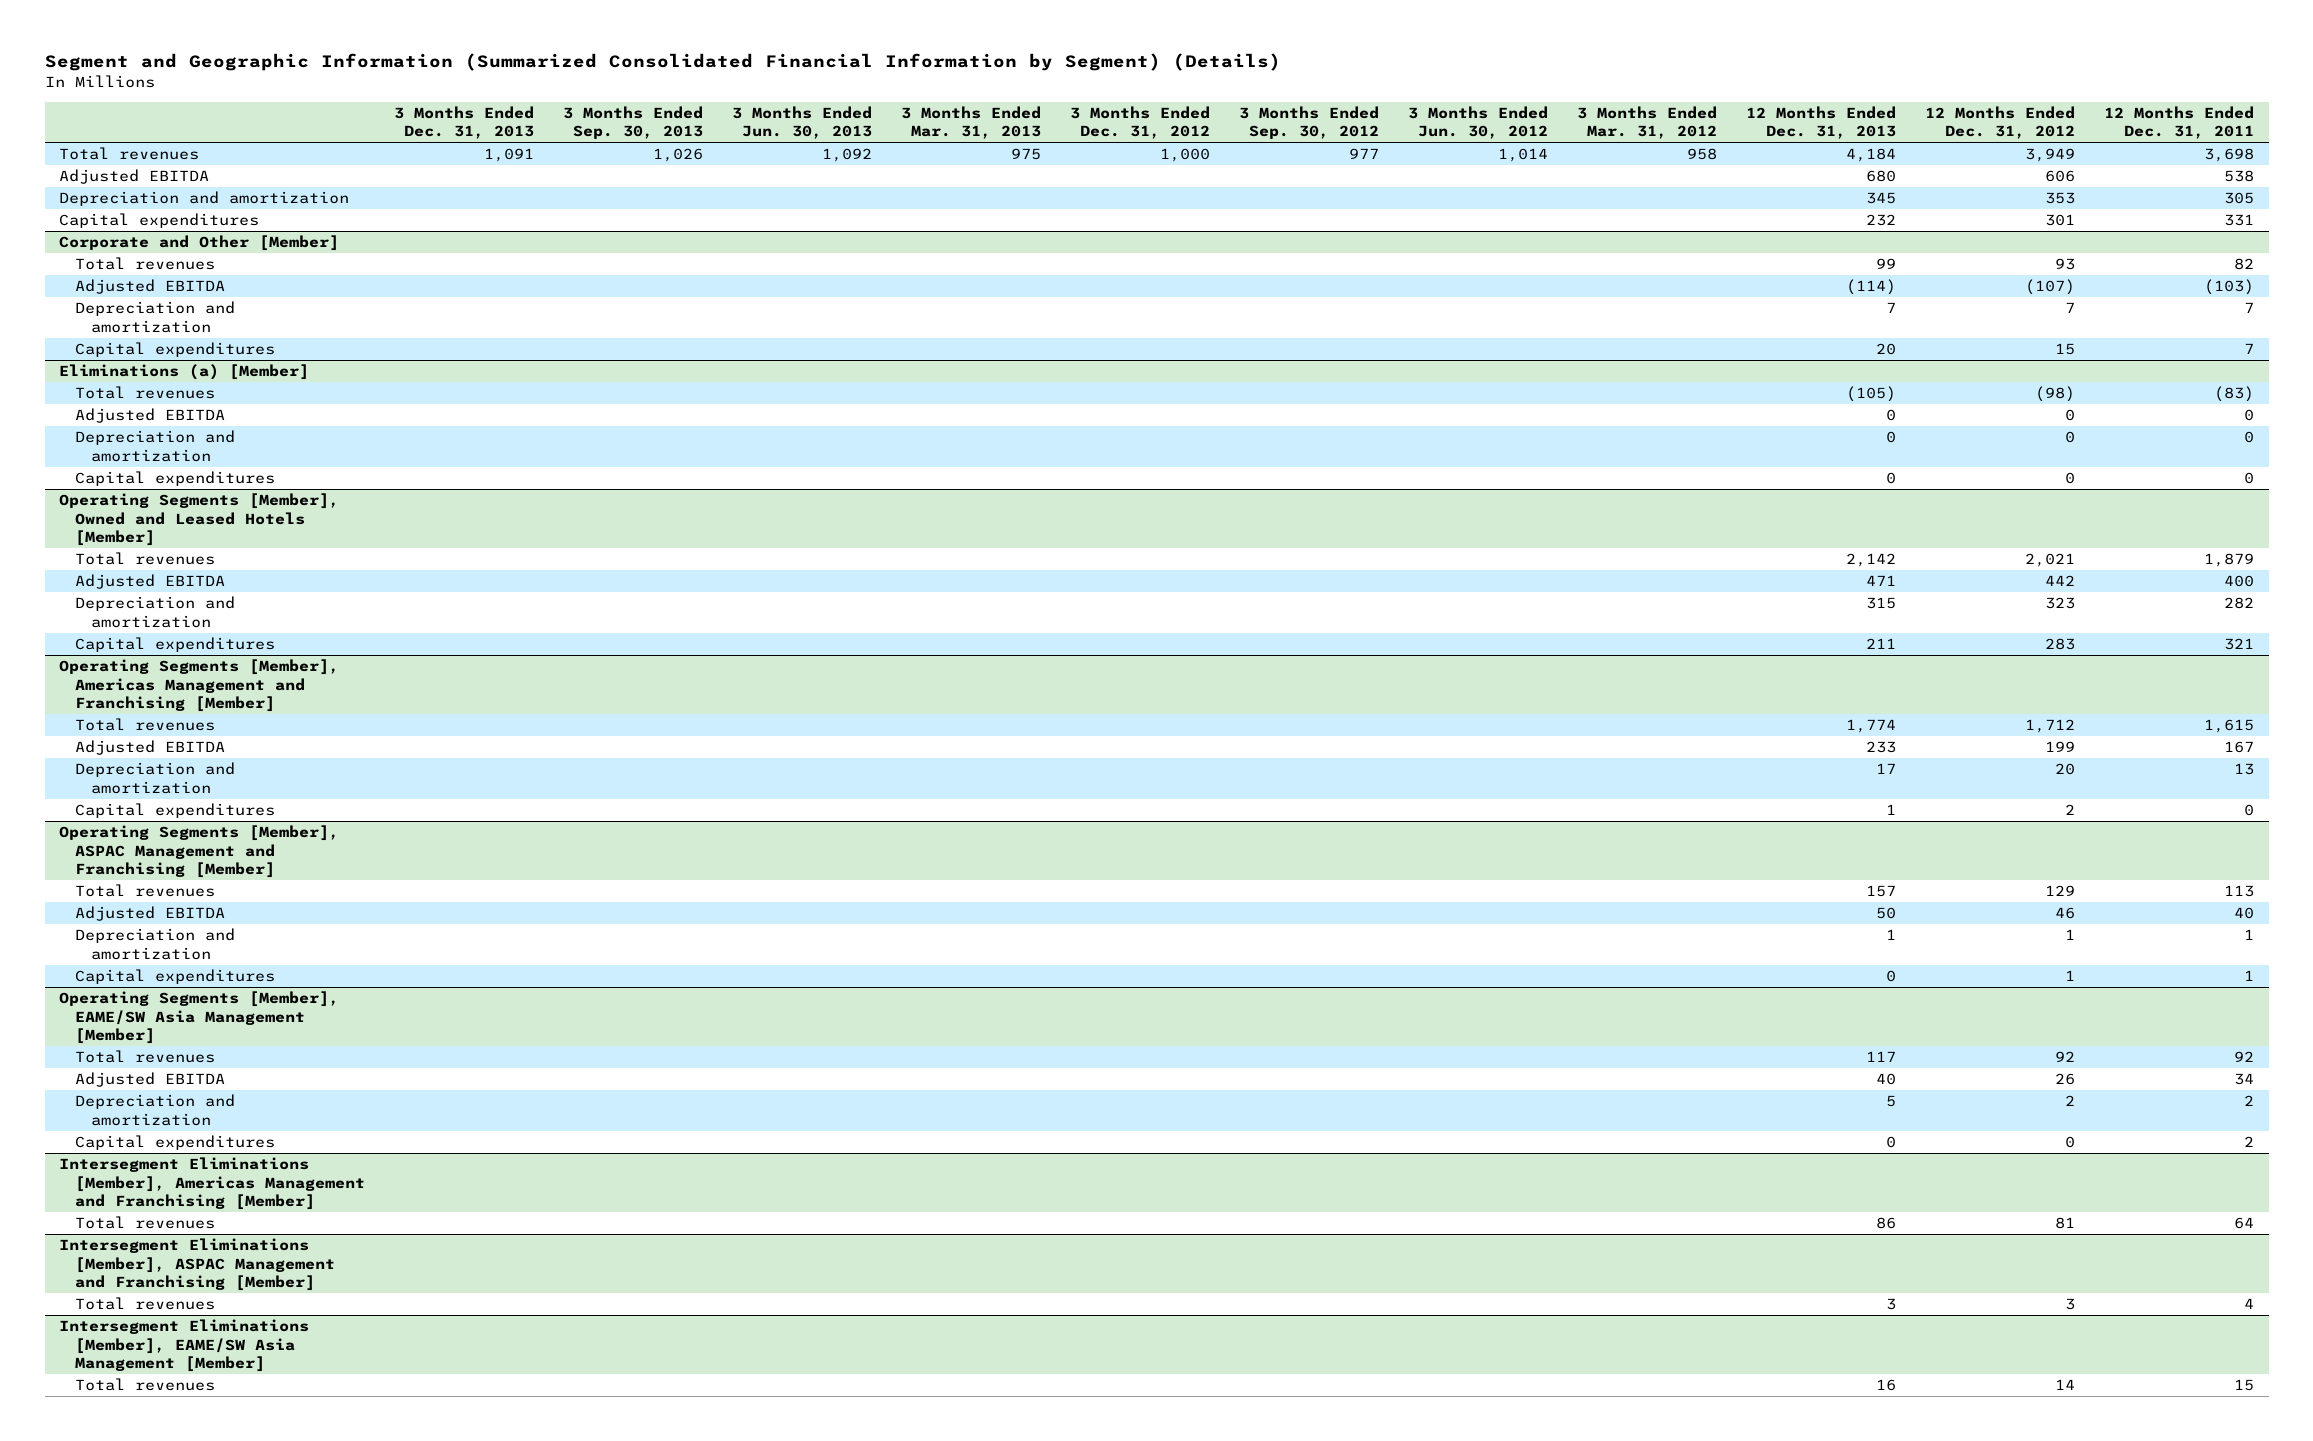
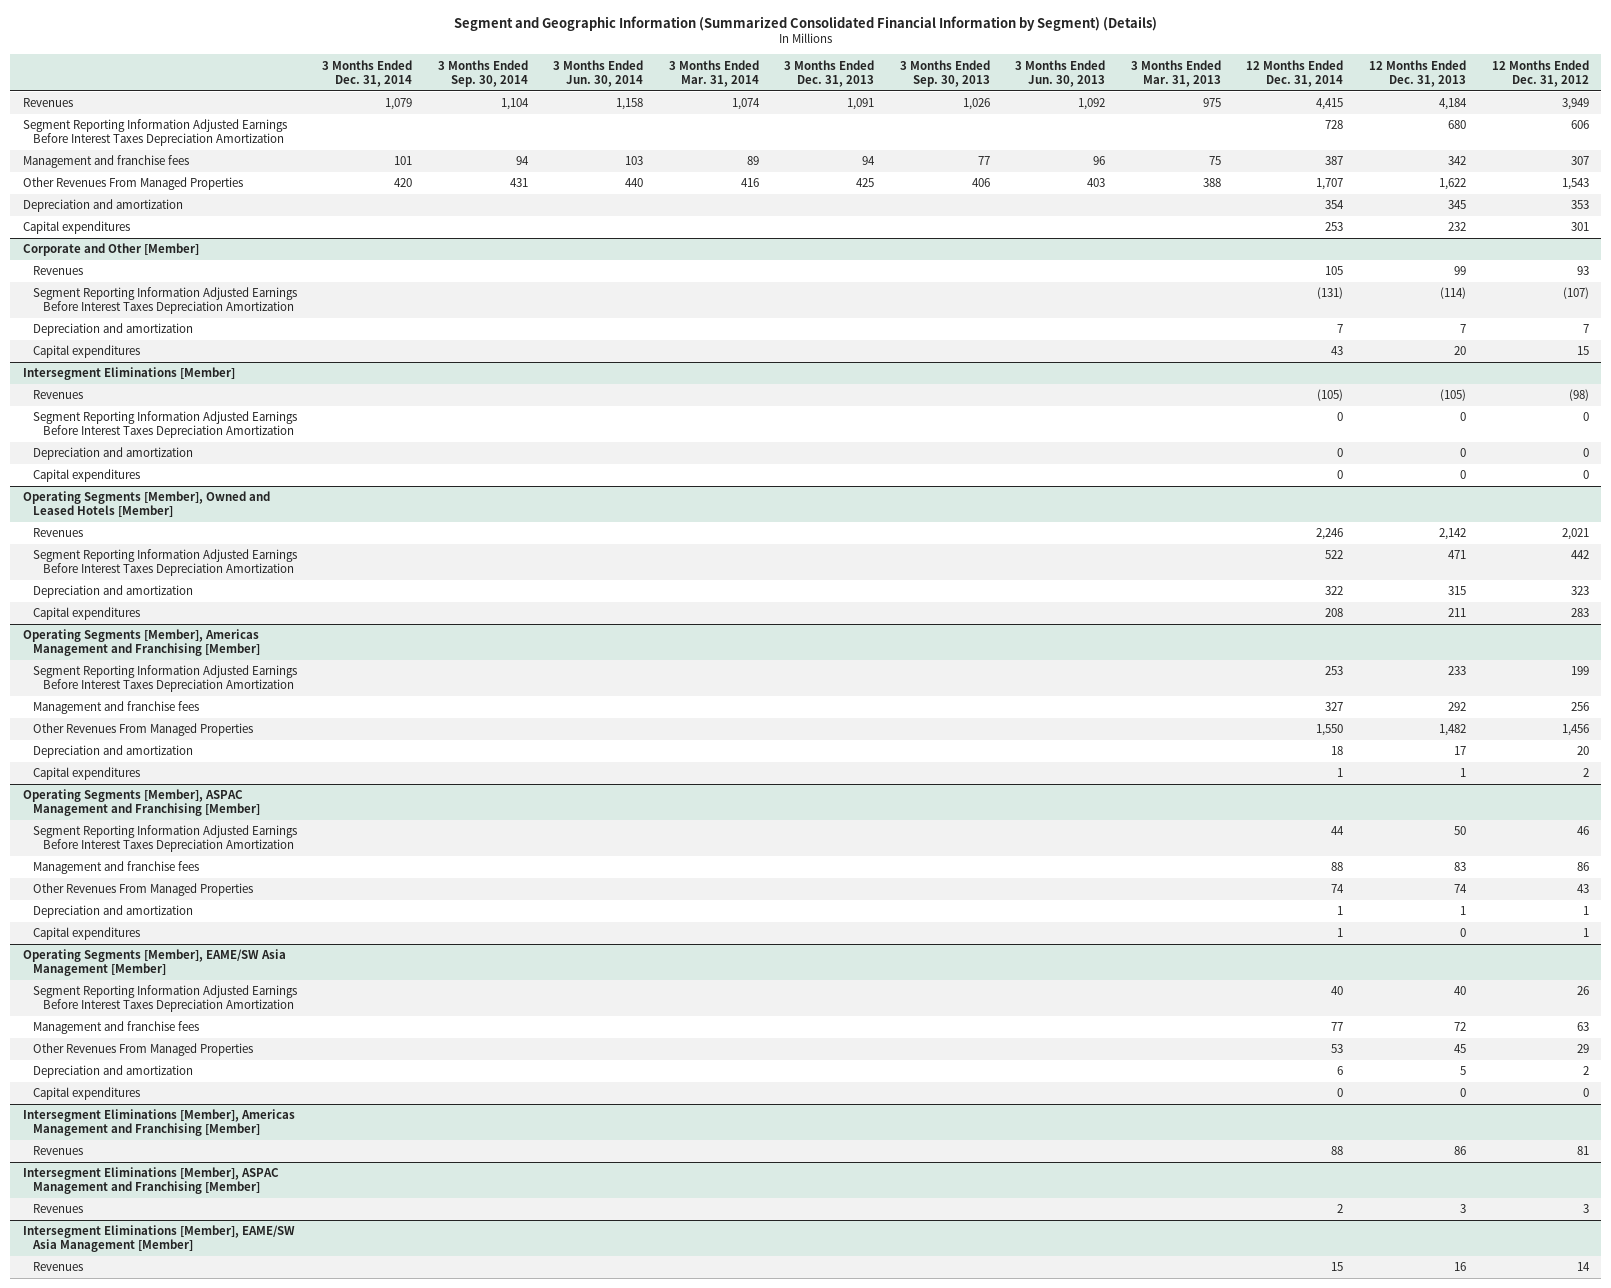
- | 3 Months Ended Dec. 31, 2013 | 3 Months Ended Sep. 30, 2013 | 3 Months Ended Jun. 30, 2013 | 3 Months Ended Mar. 31, 2013 | 3 Months Ended Dec. 31, 2012 | 3 Months Ended Sep. 30, 2012 | 3 Months Ended Jun. 30, 2012 | 3 Months Ended Mar. 31, 2012 | 12 Months Ended Dec. 31, 2013 | 12 Months Ended Dec. 31, 2012 | 12 Months Ended Dec. 31, 2011
+ | 3 Months Ended Dec. 31, 2014 | 3 Months Ended Sep. 30, 2014 | 3 Months Ended Jun. 30, 2014 | 3 Months Ended Mar. 31, 2014 | 3 Months Ended Dec. 31, 2013 | 3 Months Ended Sep. 30, 2013 | 3 Months Ended Jun. 30, 2013 | 3 Months Ended Mar. 31, 2013 | 12 Months Ended Dec. 31, 2014 | 12 Months Ended Dec. 31, 2013 | 12 Months Ended Dec. 31, 2012
- Total revenues | 1,091 | 1,026 | 1,092 | 975 | 1,000 | 977 | 1,014 | 958 | 4,184 | 3,949 | 3,698
- Adjusted EBITDA | | | | | | | | | 680 | 606 | 538
+ Revenues | 1,079 | 1,104 | 1,158 | 1,074 | 1,091 | 1,026 | 1,092 | 975 | 4,415 | 4,184 | 3,949
+ Segment Reporting Information Adjusted Earnings Before Interest Taxes Depreciation Amortization | | | | | | | | | 728 | 680 | 606
+ Management and franchise fees | 101 | 94 | 103 | 89 | 94 | 77 | 96 | 75 | 387 | 342 | 307
+ Other Revenues From Managed Properties | 420 | 431 | 440 | 416 | 425 | 406 | 403 | 388 | 1,707 | 1,622 | 1,543
@ Corporate and Other [Member]
- Total revenues | | | | | | | | | 99 | 93 | 82
- Adjusted EBITDA | | | | | | | | | (114) | (107) | (103)
+ Revenues | | | | | | | | | 105 | 99 | 93
+ Segment Reporting Information Adjusted Earnings Before Interest Taxes Depreciation Amortization | | | | | | | | | (131) | (114) | (107)
- Eliminations (a) [Member]
- Total revenues | | | | | | | | | (105) | (98) | (83)
- Adjusted EBITDA | | | | | | | | | 0 | 0 | 0
+ Intersegment Eliminations [Member]
+ Revenues | | | | | | | | | (105) | (105) | (98)
+ Segment Reporting Information Adjusted Earnings Before Interest Taxes Depreciation Amortization | | | | | | | | | 0 | 0 | 0
@ Operating Segments [Member], Owned and Leased Hotels [Member]
- Total revenues | | | | | | | | | 2,142 | 2,021 | 1,879
- Adjusted EBITDA | | | | | | | | | 471 | 442 | 400
+ Revenues | | | | | | | | | 2,246 | 2,142 | 2,021
+ Segment Reporting Information Adjusted Earnings Before Interest Taxes Depreciation Amortization | | | | | | | | | 522 | 471 | 442
@ Operating Segments [Member], Americas Management and Franchising [Member]
- Total revenues | | | | | | | | | 1,774 | 1,712 | 1,615
- Adjusted EBITDA | | | | | | | | | 233 | 199 | 167
+ Segment Reporting Information Adjusted Earnings Before Interest Taxes Depreciation Amortization | | | | | | | | | 253 | 233 | 199
+ Management and franchise fees | | | | | | | | | 327 | 292 | 256
+ Other Revenues From Managed Properties | | | | | | | | | 1,550 | 1,482 | 1,456
@ Operating Segments [Member], ASPAC Management and Franchising [Member]
- Total revenues | | | | | | | | | 157 | 129 | 113
- Adjusted EBITDA | | | | | | | | | 50 | 46 | 40
+ Segment Reporting Information Adjusted Earnings Before Interest Taxes Depreciation Amortization | | | | | | | | | 44 | 50 | 46
+ Management and franchise fees | | | | | | | | | 88 | 83 | 86
+ Other Revenues From Managed Properties | | | | | | | | | 74 | 74 | 43
@ Operating Segments [Member], EAME/SW Asia Management [Member]
- Total revenues | | | | | | | | | 117 | 92 | 92
- Adjusted EBITDA | | | | | | | | | 40 | 26 | 34
+ Segment Reporting Information Adjusted Earnings Before Interest Taxes Depreciation Amortization | | | | | | | | | 40 | 40 | 26
+ Management and franchise fees | | | | | | | | | 77 | 72 | 63
+ Other Revenues From Managed Properties | | | | | | | | | 53 | 45 | 29
@ Intersegment Eliminations [Member], Americas Management and Franchising [Member]
- Total revenues | | | | | | | | | 86 | 81 | 64
+ Revenues | | | | | | | | | 88 | 86 | 81
@ Intersegment Eliminations [Member], ASPAC Management and Franchising [Member]
- Total revenues | | | | | | | | | 3 | 3 | 4
+ Revenues | | | | | | | | | 2 | 3 | 3
@ Intersegment Eliminations [Member], EAME/SW Asia Management [Member]
- Total revenues | | | | | | | | | 16 | 14 | 15
+ Revenues | | | | | | | | | 15 | 16 | 14

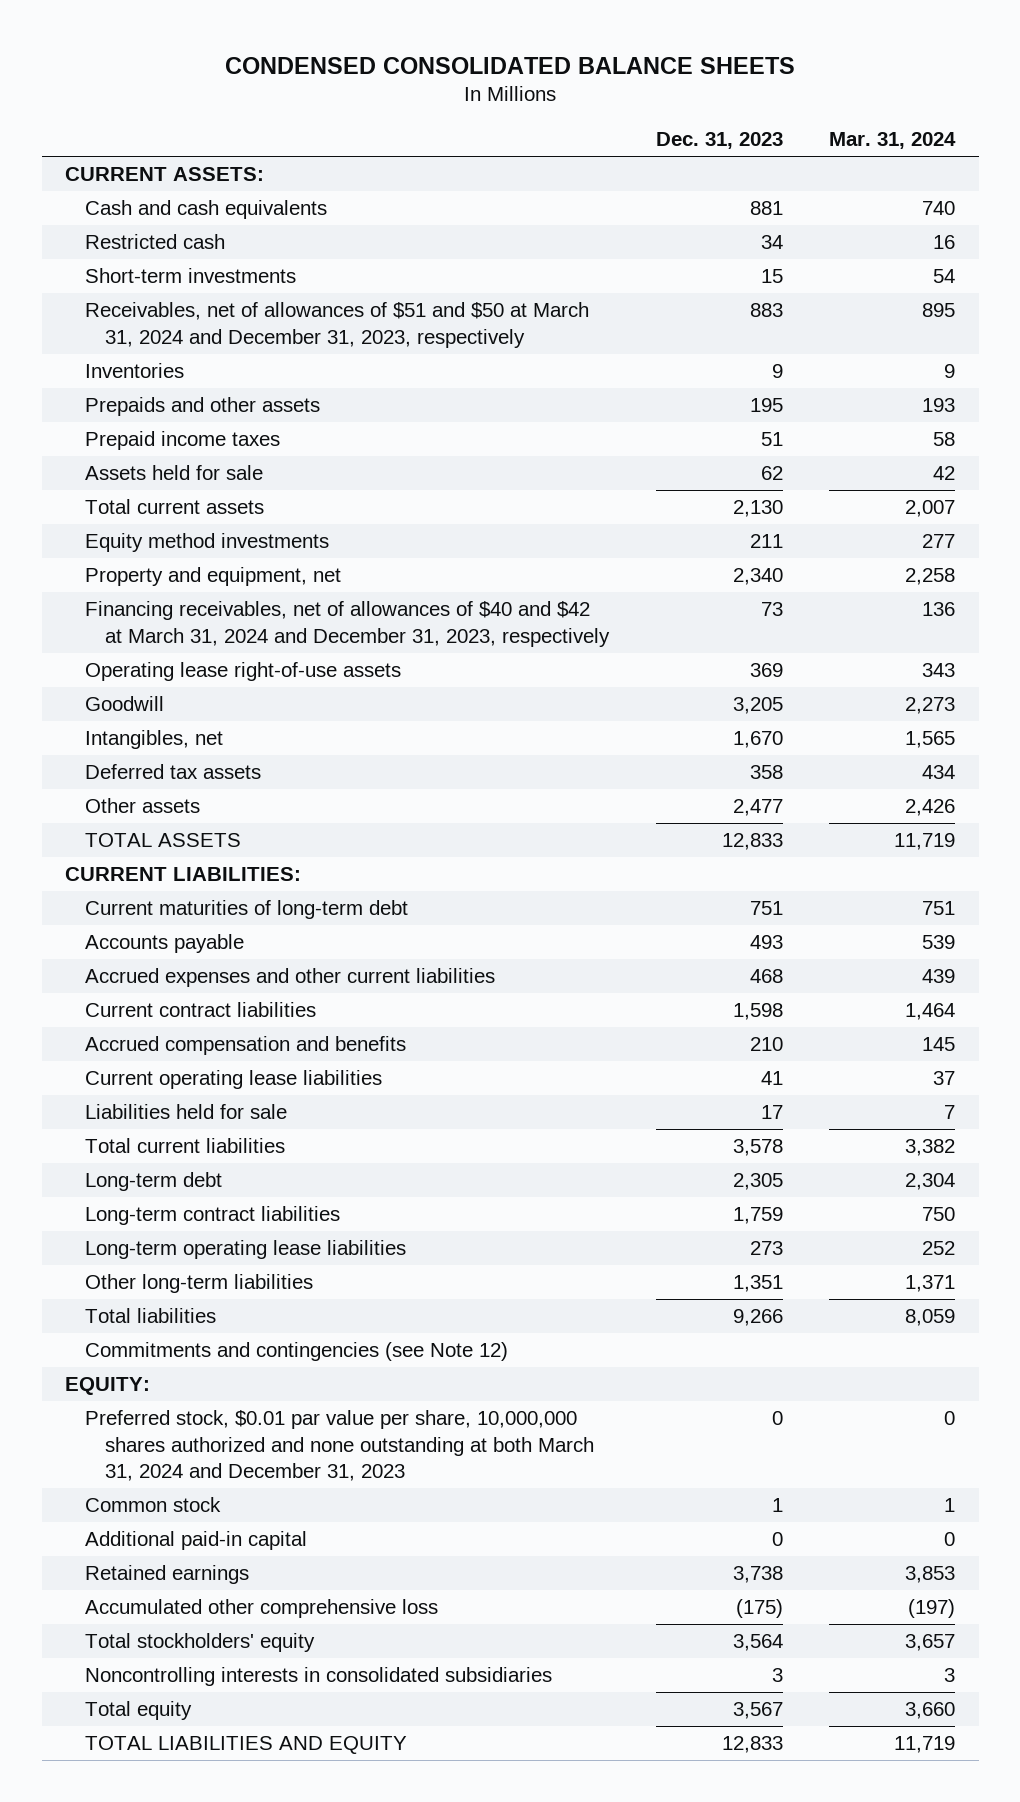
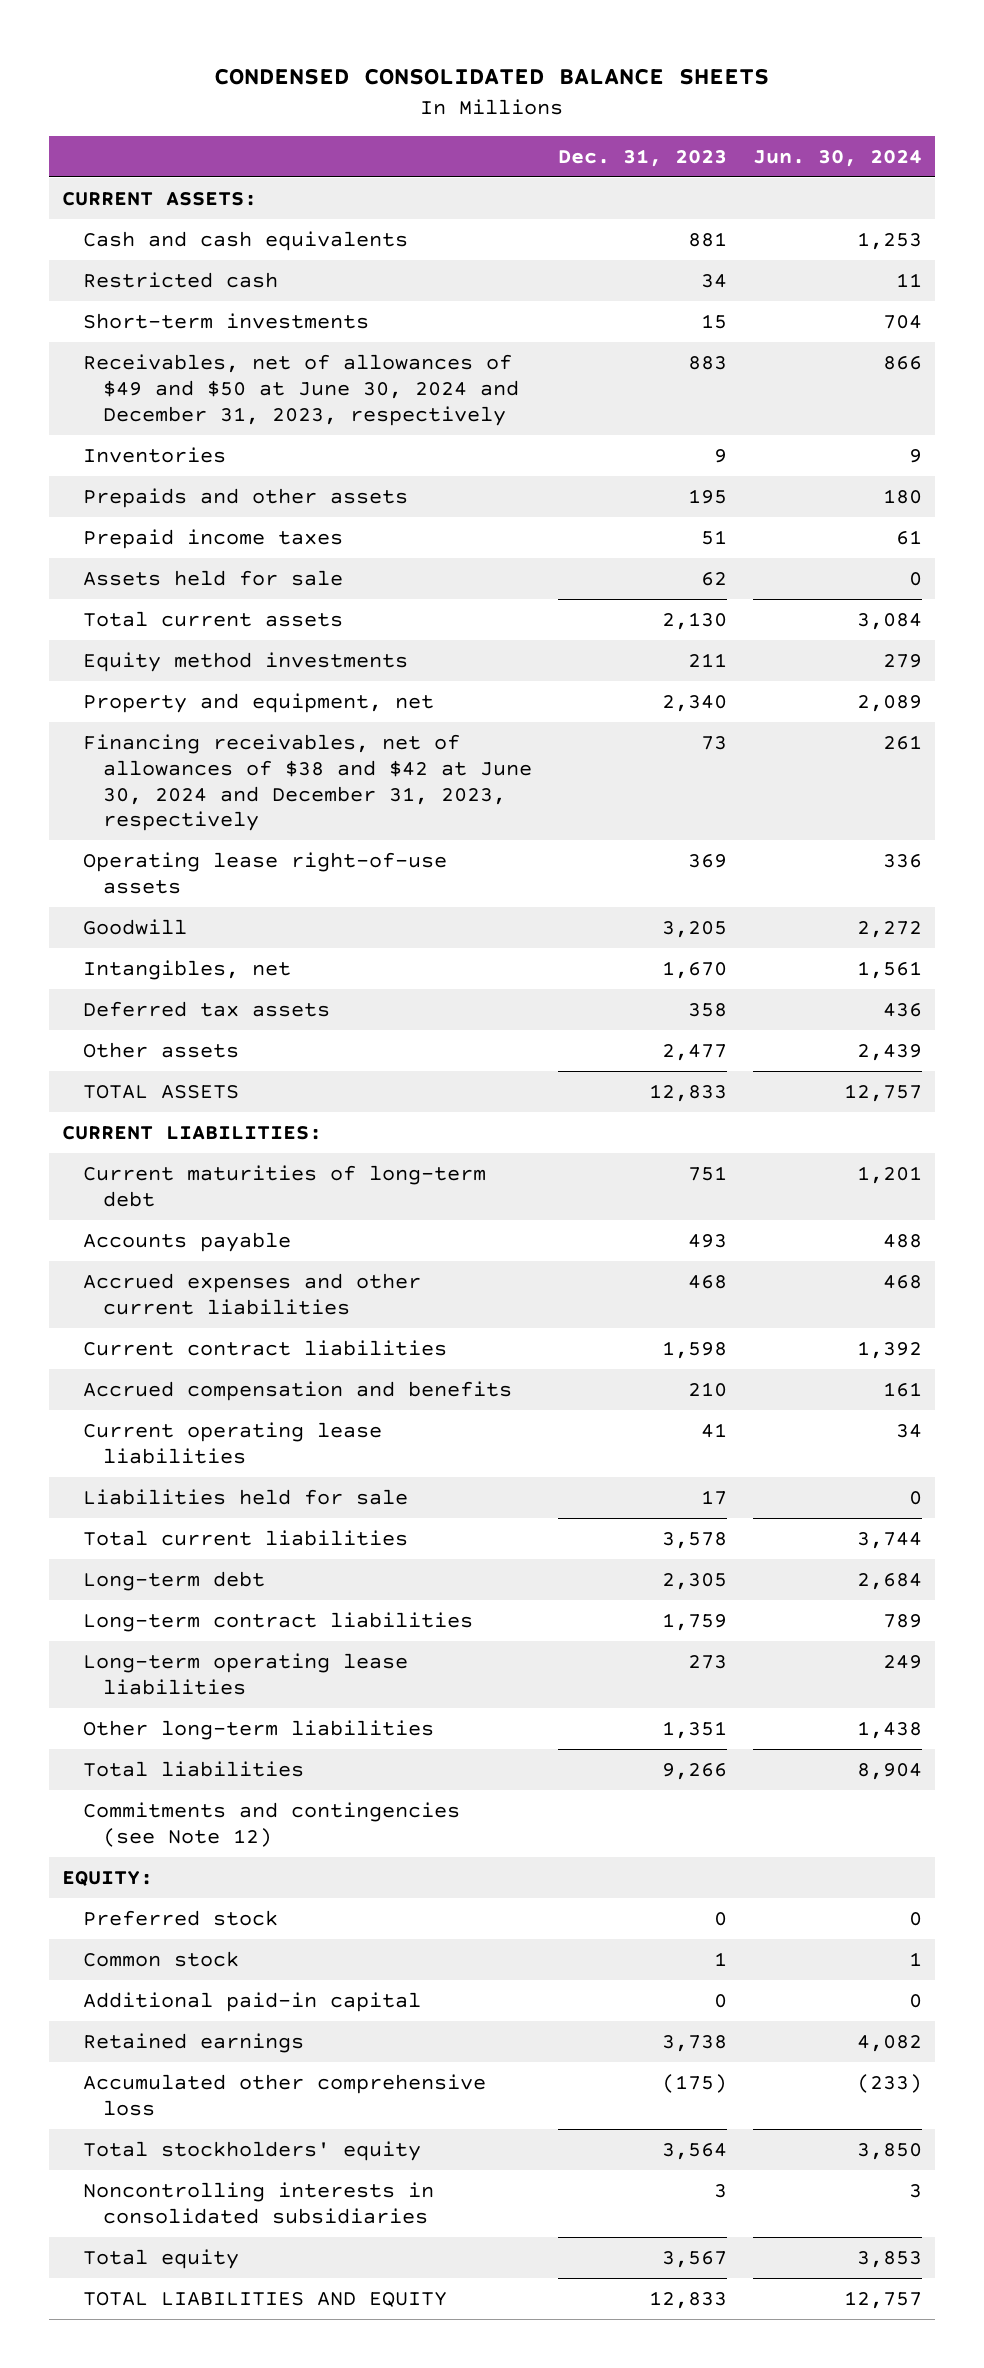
- | Dec. 31, 2023 | Mar. 31, 2024
+ | Dec. 31, 2023 | Jun. 30, 2024
- Receivables, net of allowances of $51 and $50 at March 31, 2024 and December 31, 2023, respectively | 883 | 895
+ Receivables, net of allowances of $49 and $50 at June 30, 2024 and December 31, 2023, respectively | 883 | 866
- Financing receivables, net of allowances of $40 and $42 at March 31, 2024 and December 31, 2023, respectively | 73 | 136
+ Financing receivables, net of allowances of $38 and $42 at June 30, 2024 and December 31, 2023, respectively | 73 | 261
- Preferred stock, $0.01 par value per share, 10,000,000 shares authorized and none outstanding at both March 31, 2024 and December 31, 2023 | 0 | 0
+ Preferred stock | 0 | 0

